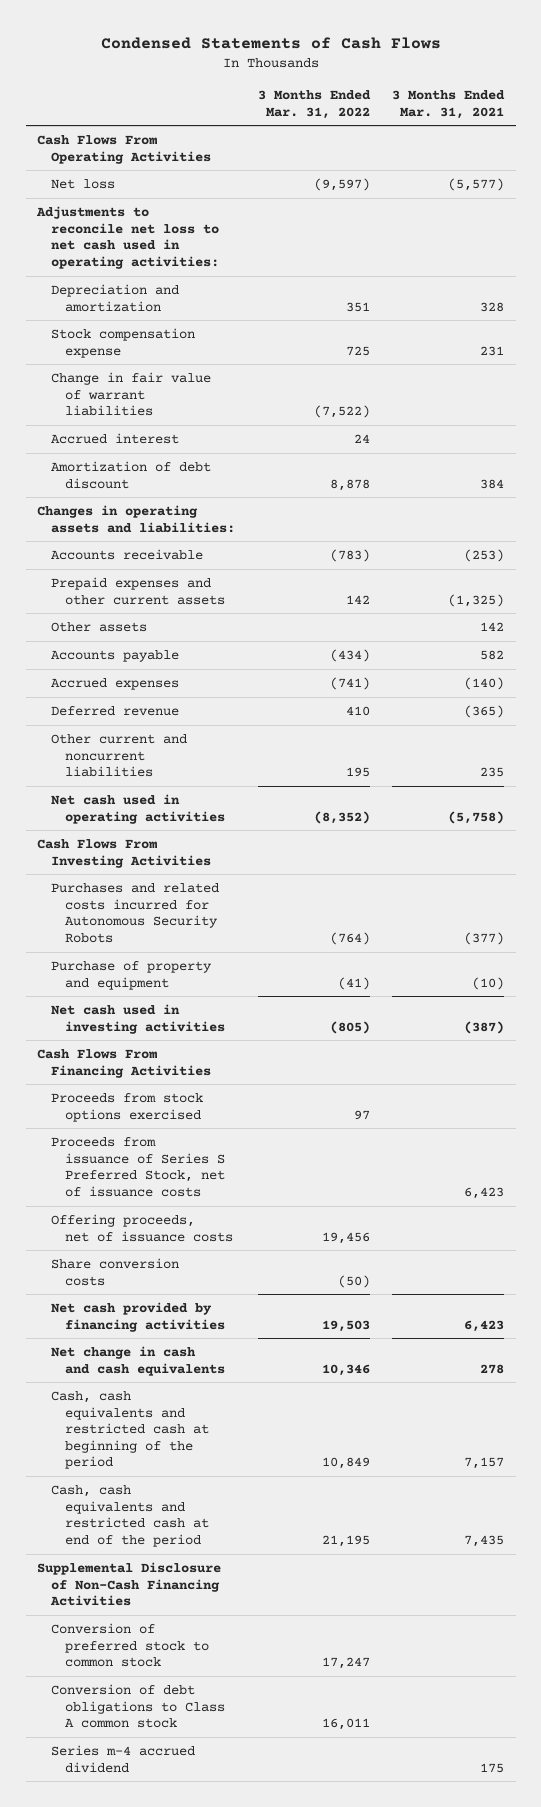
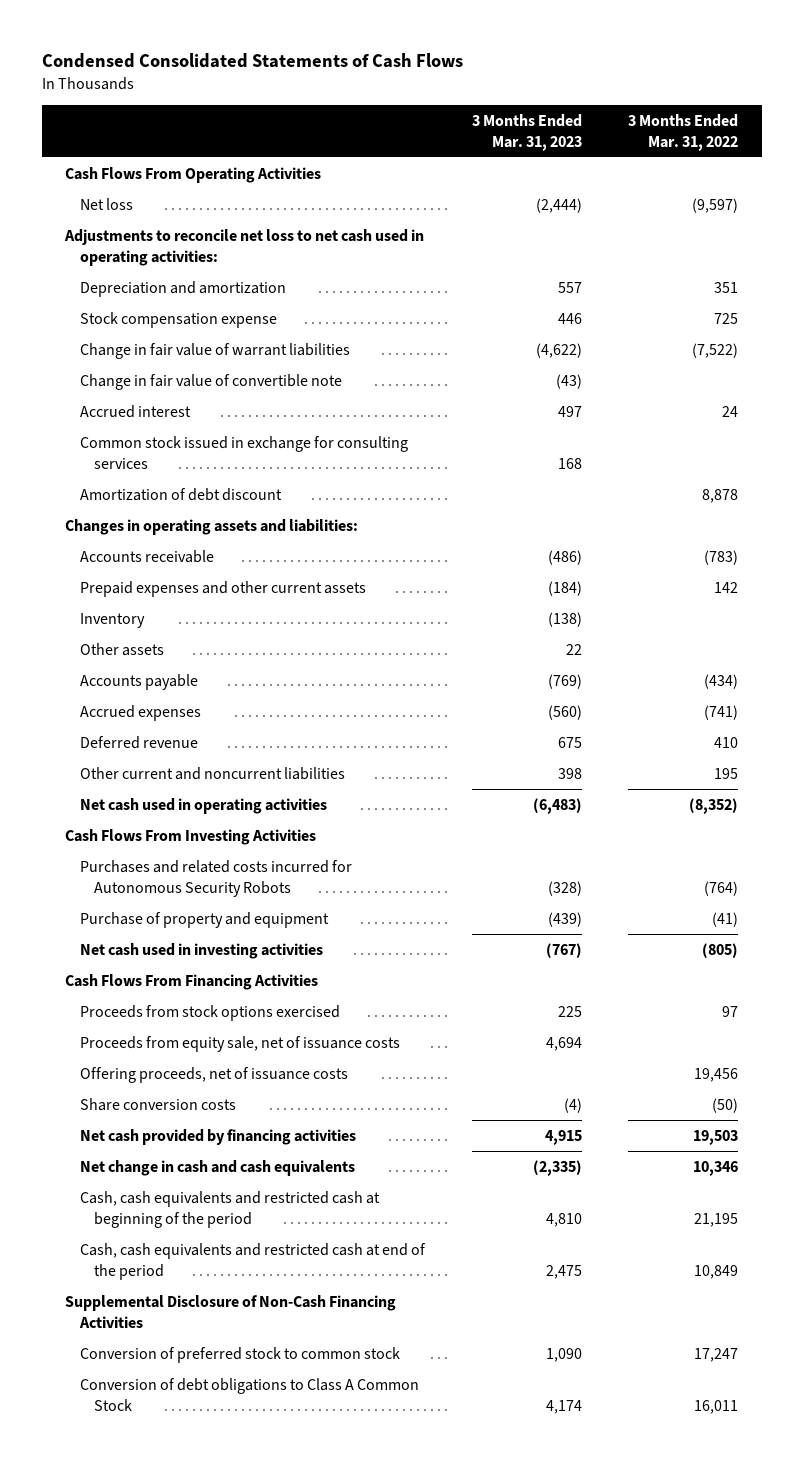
- Condensed Statements of Cash Flows
+ Condensed Consolidated Statements of Cash Flows
- | 3 Months Ended Mar. 31, 2022 | 3 Months Ended Mar. 31, 2021
+ | 3 Months Ended Mar. 31, 2023 | 3 Months Ended Mar. 31, 2022
+ Change in fair value of convertible note | (43) |
+ Common stock issued in exchange for consulting services | 168 |
+ Inventory | (138) |
- Proceeds from issuance of Series S Preferred Stock, net of issuance costs | | 6,423
+ Proceeds from equity sale, net of issuance costs | 4,694 |
- Cash, cash equivalents and restricted cash at beginning of the period | 10,849 | 7,157
- Cash, cash equivalents and restricted cash at end of the period | 21,195 | 7,435
+ Cash, cash equivalents and restricted cash at beginning of the period | 4,810 | 21,195
+ Cash, cash equivalents and restricted cash at end of the period | 2,475 | 10,849
- Conversion of debt obligations to Class A common stock | 16,011 |
- Series m-4 accrued dividend | | 175
+ Conversion of debt obligations to Class A Common Stock | 4,174 | 16,011

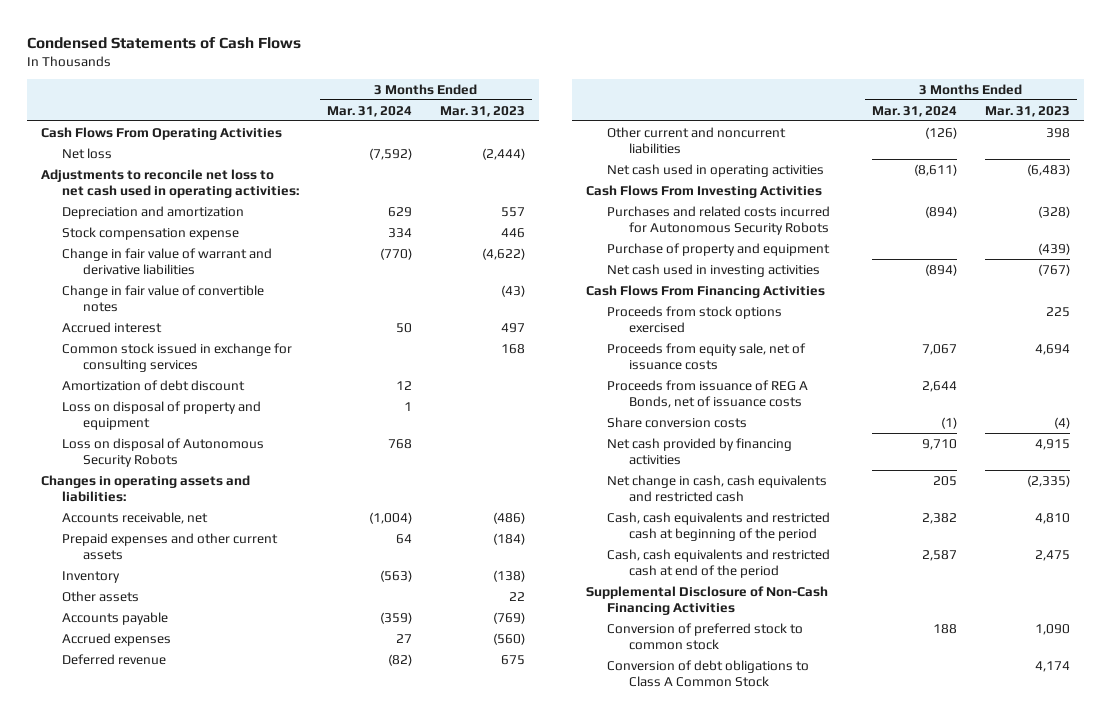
- Condensed Consolidated Statements of Cash Flows
+ Condensed Statements of Cash Flows
- | 3 Months Ended Mar. 31, 2023 | 3 Months Ended Mar. 31, 2022
+ | 3 Months Ended Mar. 31, 2024 | 3 Months Ended Mar. 31, 2023
- Change in fair value of warrant liabilities | (4,622) | (7,522)
- Change in fair value of convertible note | (43) |
+ Change in fair value of warrant and derivative liabilities | (770) | (4,622)
+ Change in fair value of convertible notes | | (43)
+ Loss on disposal of property and equipment | 1 |
+ Loss on disposal of Autonomous Security Robots | 768 |
- Accounts receivable | (486) | (783)
+ Accounts receivable, net | (1,004) | (486)
- Offering proceeds, net of issuance costs | | 19,456
+ Proceeds from issuance of REG A Bonds, net of issuance costs | 2,644 |
- Net change in cash and cash equivalents | (2,335) | 10,346
+ Net change in cash, cash equivalents and restricted cash | 205 | (2,335)

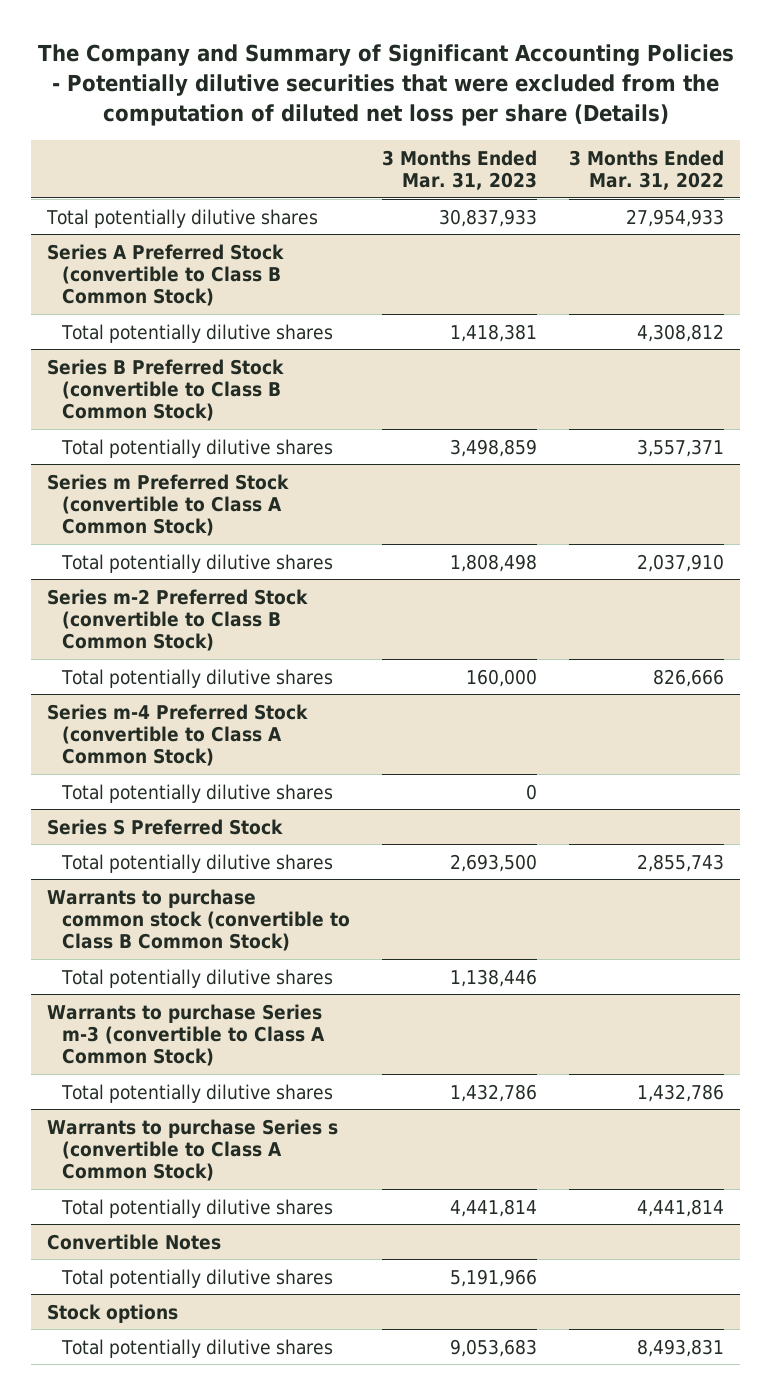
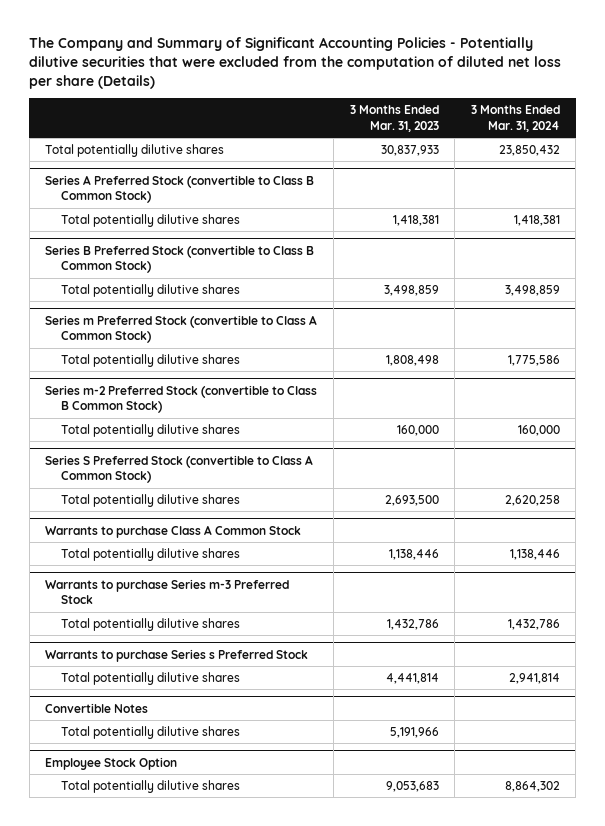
- | 3 Months Ended Mar. 31, 2023 | 3 Months Ended Mar. 31, 2022
+ | 3 Months Ended Mar. 31, 2023 | 3 Months Ended Mar. 31, 2024
- Series m-4 Preferred Stock (convertible to Class A Common Stock)
- Total potentially dilutive shares | 0 |
- Series S Preferred Stock
+ Series S Preferred Stock (convertible to Class A Common Stock)
- Warrants to purchase common stock (convertible to Class B Common Stock)
+ Warrants to purchase Class A Common Stock
- Warrants to purchase Series m-3 (convertible to Class A Common Stock)
+ Warrants to purchase Series m-3 Preferred Stock
- Warrants to purchase Series s (convertible to Class A Common Stock)
+ Warrants to purchase Series s Preferred Stock
- Stock options
+ Employee Stock Option

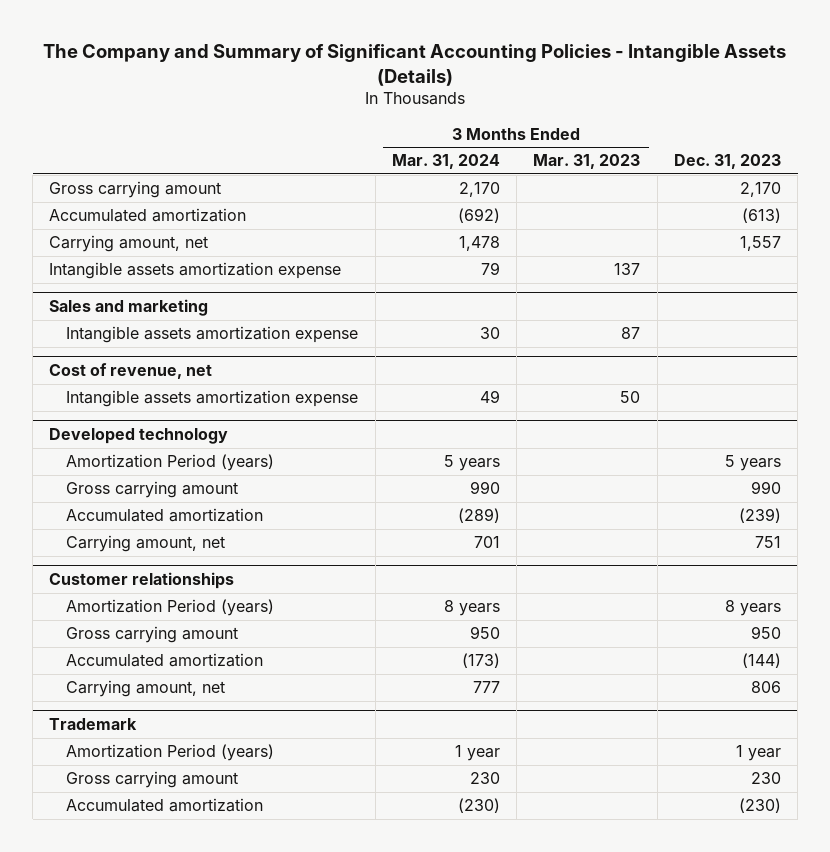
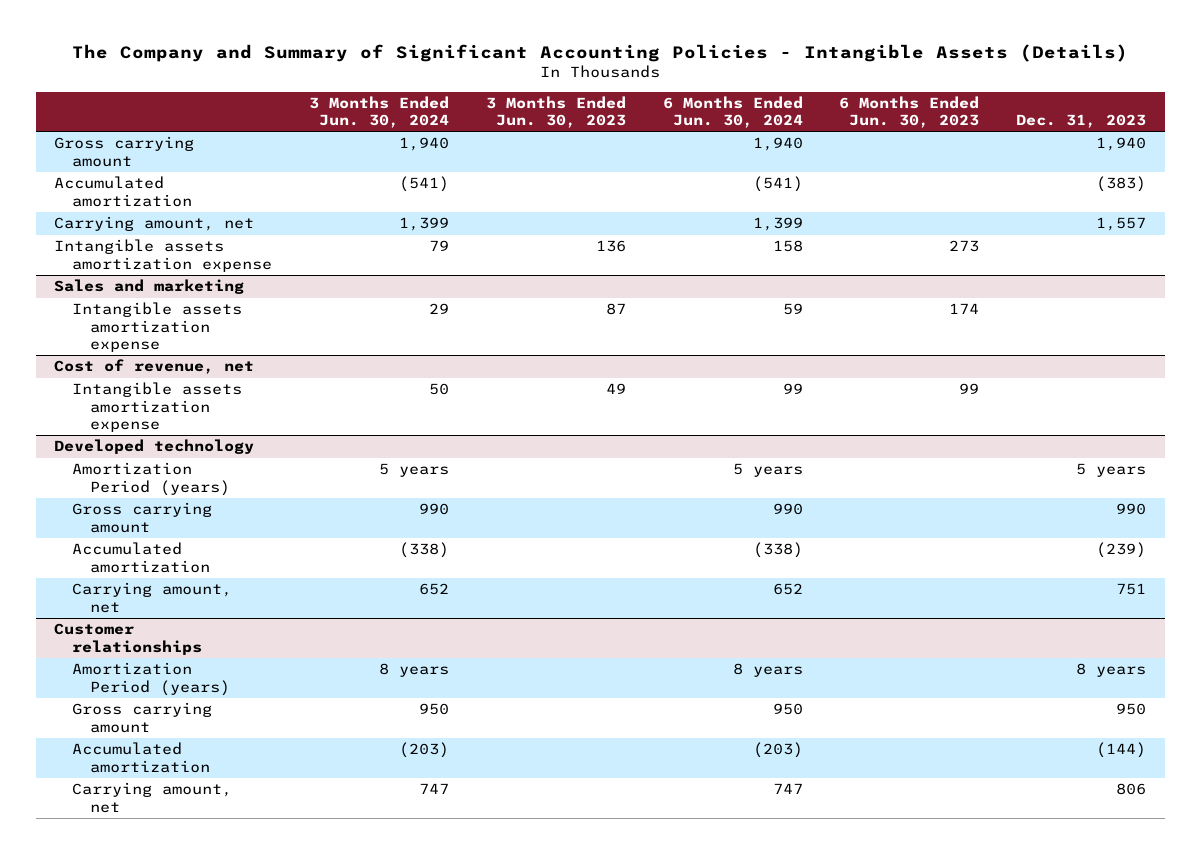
- | 3 Months Ended Mar. 31, 2024 | 3 Months Ended Mar. 31, 2023 | Dec. 31, 2023
+ | 3 Months Ended Jun. 30, 2024 | 3 Months Ended Jun. 30, 2023 | 6 Months Ended Jun. 30, 2024 | 6 Months Ended Jun. 30, 2023 | Dec. 31, 2023
- Gross carrying amount | 2,170 | | 2,170
- Accumulated amortization | (692) | | (613)
+ Gross carrying amount | 1,940 | | 1,940 | | 1,940
+ Accumulated amortization | (541) | | (541) | | (383)
- Trademark
- Amortization Period (years) | 1 year | | 1 year
- Gross carrying amount | 230 | | 230
- Accumulated amortization | (230) | | (230)

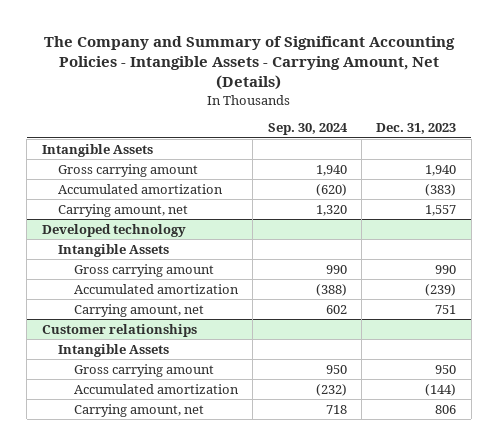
- The Company and Summary of Significant Accounting Policies - Intangible Assets (Details)
+ The Company and Summary of Significant Accounting Policies - Intangible Assets - Carrying Amount, Net (Details)
- | 3 Months Ended Jun. 30, 2024 | 3 Months Ended Jun. 30, 2023 | 6 Months Ended Jun. 30, 2024 | 6 Months Ended Jun. 30, 2023 | Dec. 31, 2023
+ | Sep. 30, 2024 | Dec. 31, 2023
+ Intangible Assets
- Intangible assets amortization expense | 79 | 136 | 158 | 273 |
- Sales and marketing
- Intangible assets amortization expense | 29 | 87 | 59 | 174 |
- Cost of revenue, net
- Intangible assets amortization expense | 50 | 49 | 99 | 99 |
@ Developed technology
- Amortization Period (years) | 5 years | | 5 years | | 5 years
+ Intangible Assets
@ Customer relationships
- Amortization Period (years) | 8 years | | 8 years | | 8 years
+ Intangible Assets

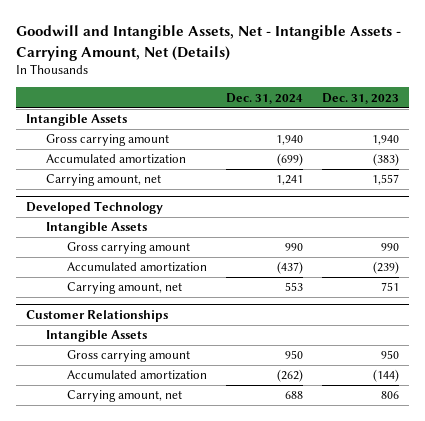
- The Company and Summary of Significant Accounting Policies - Intangible Assets - Carrying Amount, Net (Details)
+ Goodwill and Intangible Assets, Net - Intangible Assets - Carrying Amount, Net (Details)
- | Sep. 30, 2024 | Dec. 31, 2023
+ | Dec. 31, 2024 | Dec. 31, 2023
- Developed technology
+ Developed Technology
- Customer relationships
+ Customer Relationships

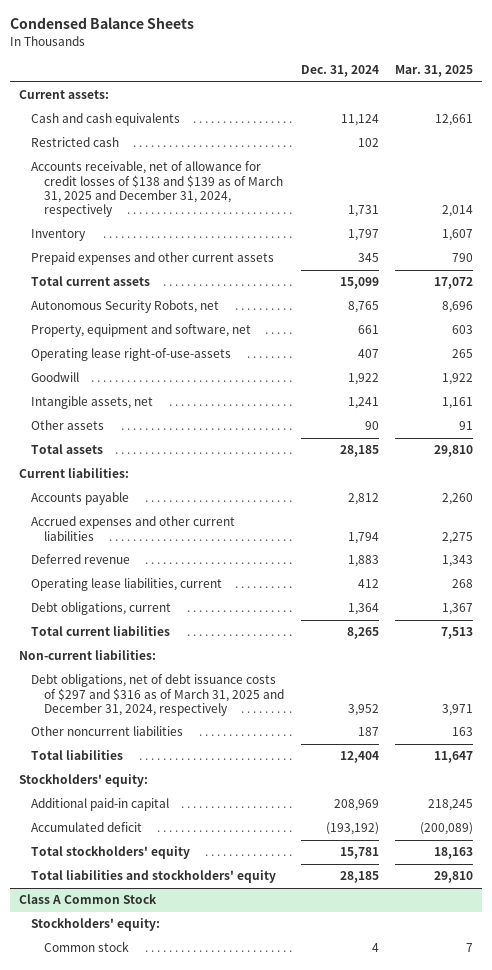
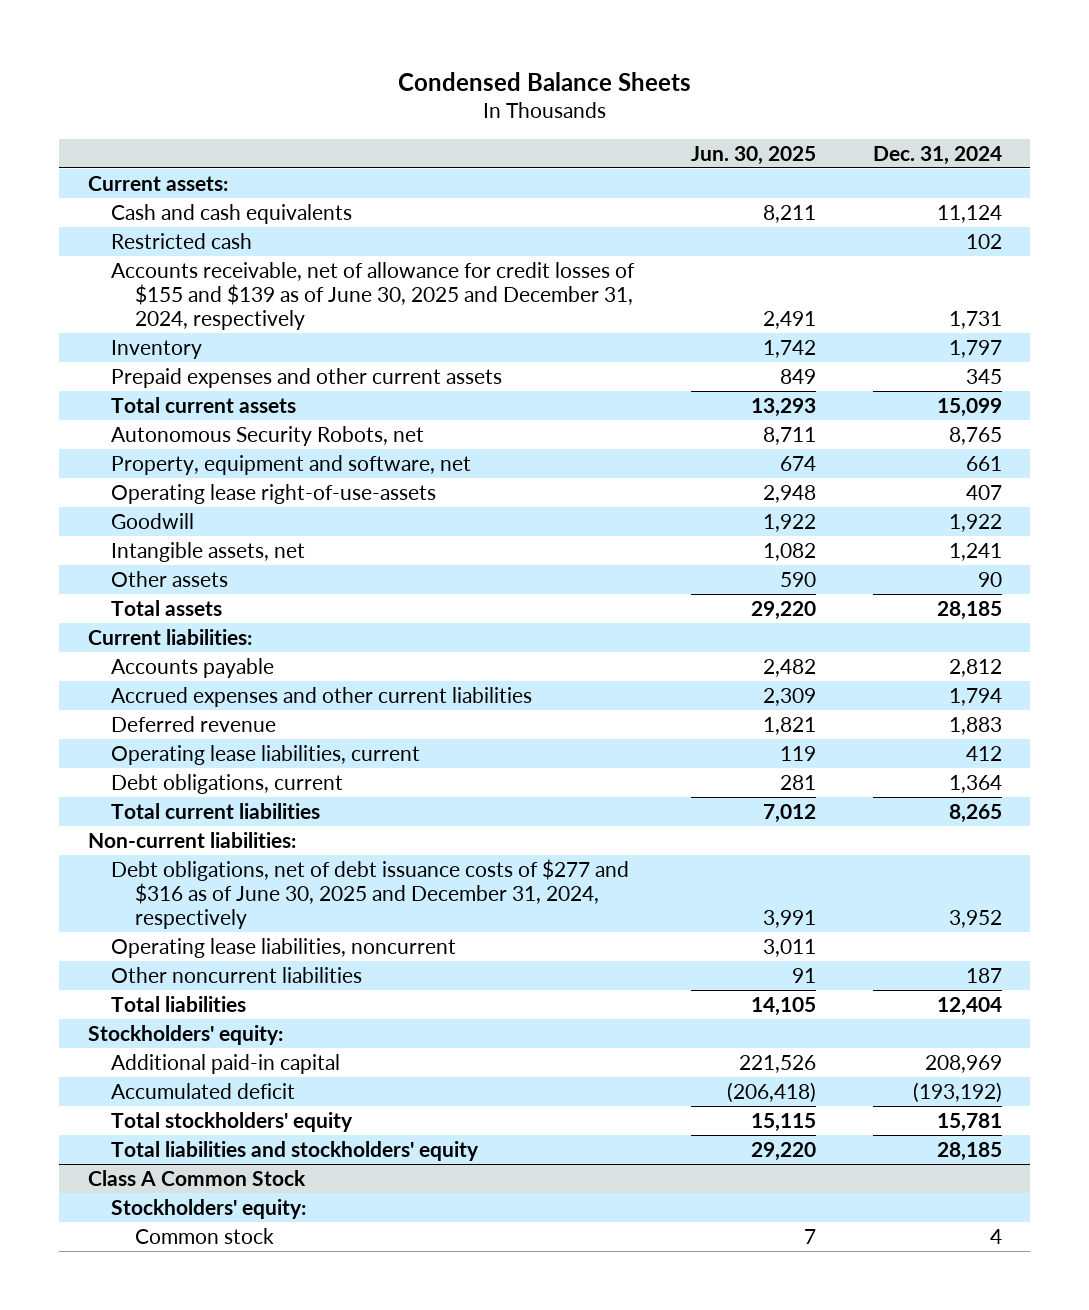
- | Dec. 31, 2024 | Mar. 31, 2025
+ | Jun. 30, 2025 | Dec. 31, 2024
- Accounts receivable, net of allowance for credit losses of $138 and $139 as of March 31, 2025 and December 31, 2024, respectively | 1,731 | 2,014
+ Accounts receivable, net of allowance for credit losses of $155 and $139 as of June 30, 2025 and December 31, 2024, respectively | 2,491 | 1,731
- Debt obligations, net of debt issuance costs of $297 and $316 as of March 31, 2025 and December 31, 2024, respectively | 3,952 | 3,971
+ Debt obligations, net of debt issuance costs of $277 and $316 as of June 30, 2025 and December 31, 2024, respectively | 3,991 | 3,952
+ Operating lease liabilities, noncurrent | 3,011 |

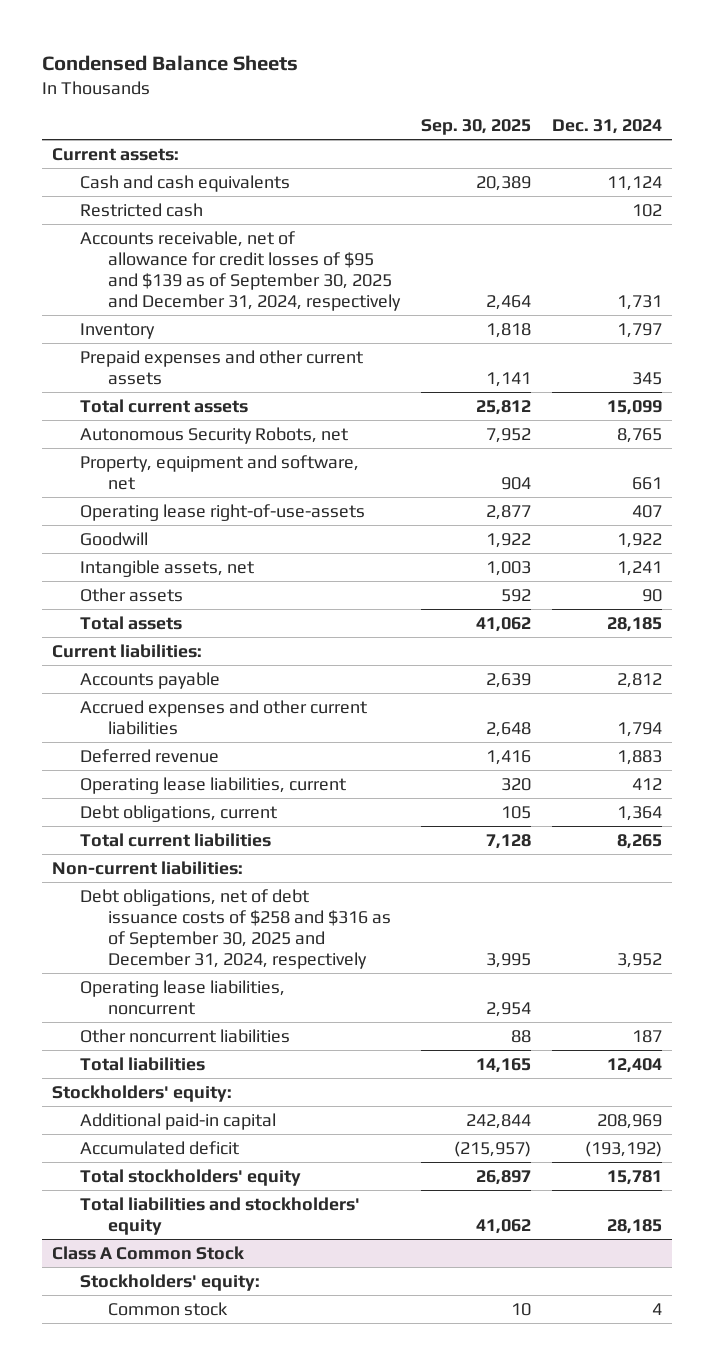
- | Jun. 30, 2025 | Dec. 31, 2024
+ | Sep. 30, 2025 | Dec. 31, 2024
- Accounts receivable, net of allowance for credit losses of $155 and $139 as of June 30, 2025 and December 31, 2024, respectively | 2,491 | 1,731
+ Accounts receivable, net of allowance for credit losses of $95 and $139 as of September 30, 2025 and December 31, 2024, respectively | 2,464 | 1,731
- Debt obligations, net of debt issuance costs of $277 and $316 as of June 30, 2025 and December 31, 2024, respectively | 3,991 | 3,952
+ Debt obligations, net of debt issuance costs of $258 and $316 as of September 30, 2025 and December 31, 2024, respectively | 3,995 | 3,952

